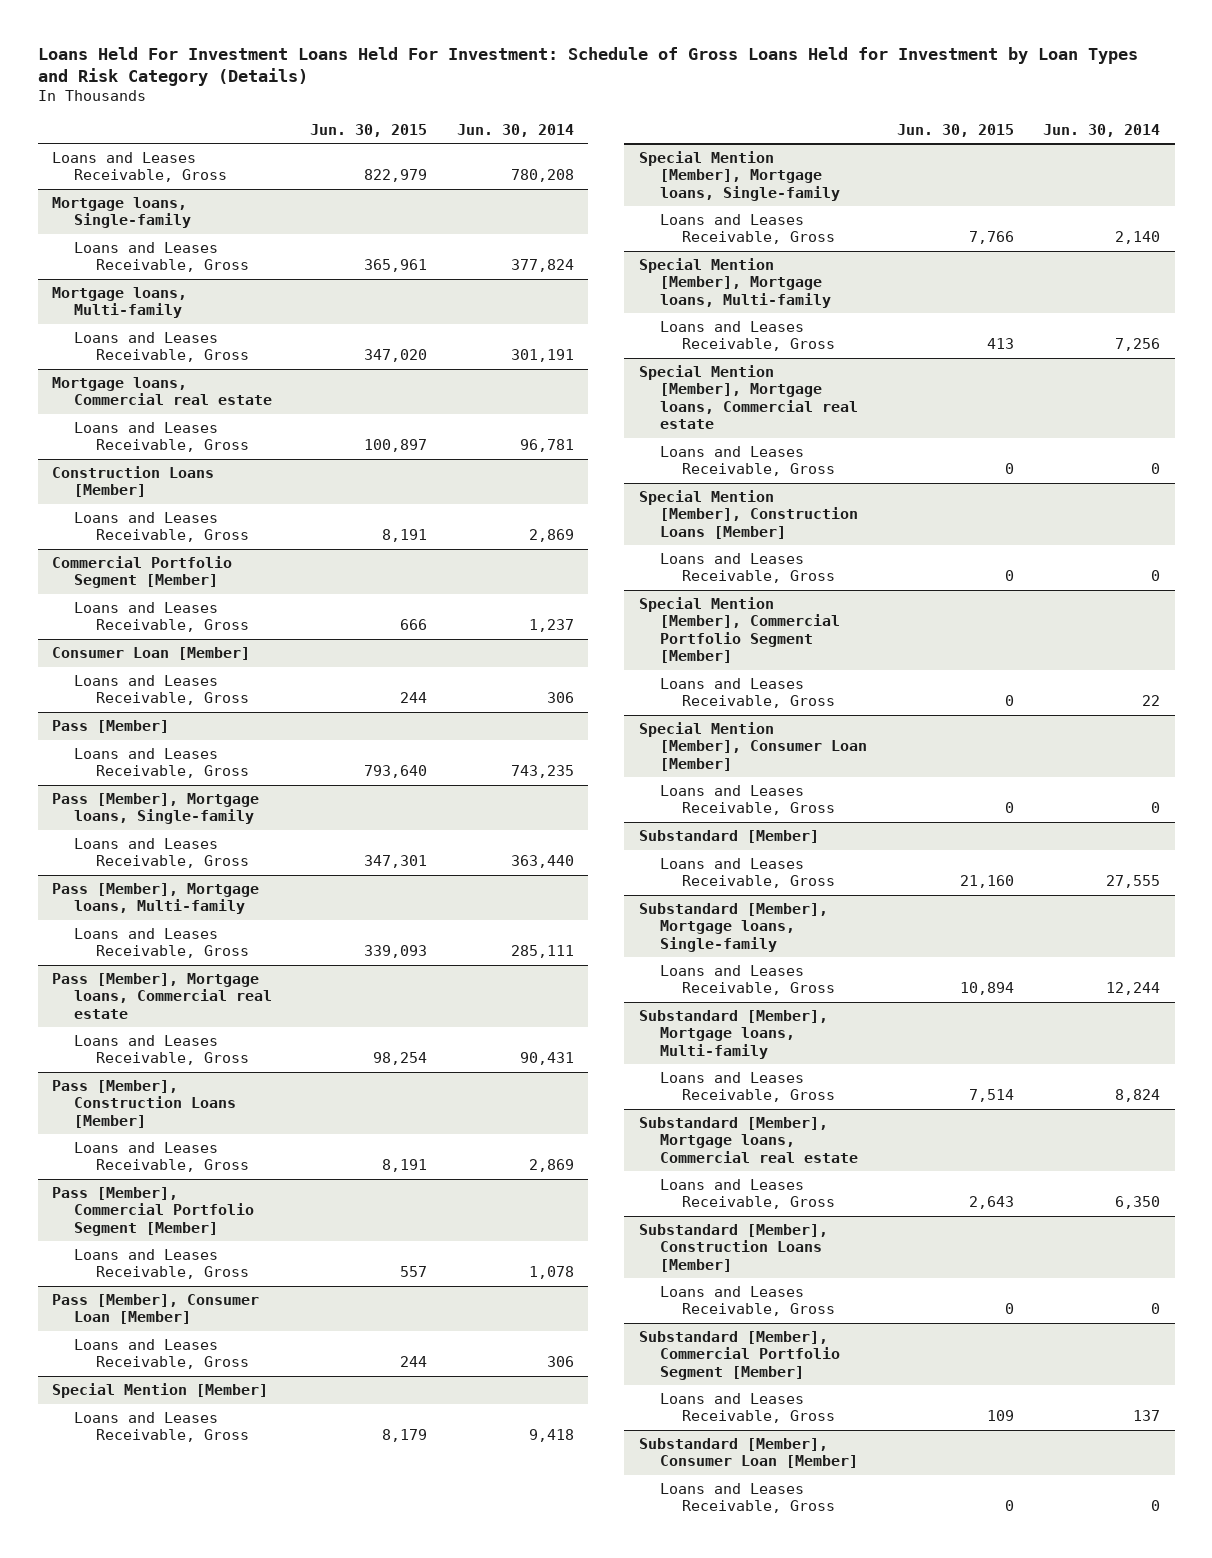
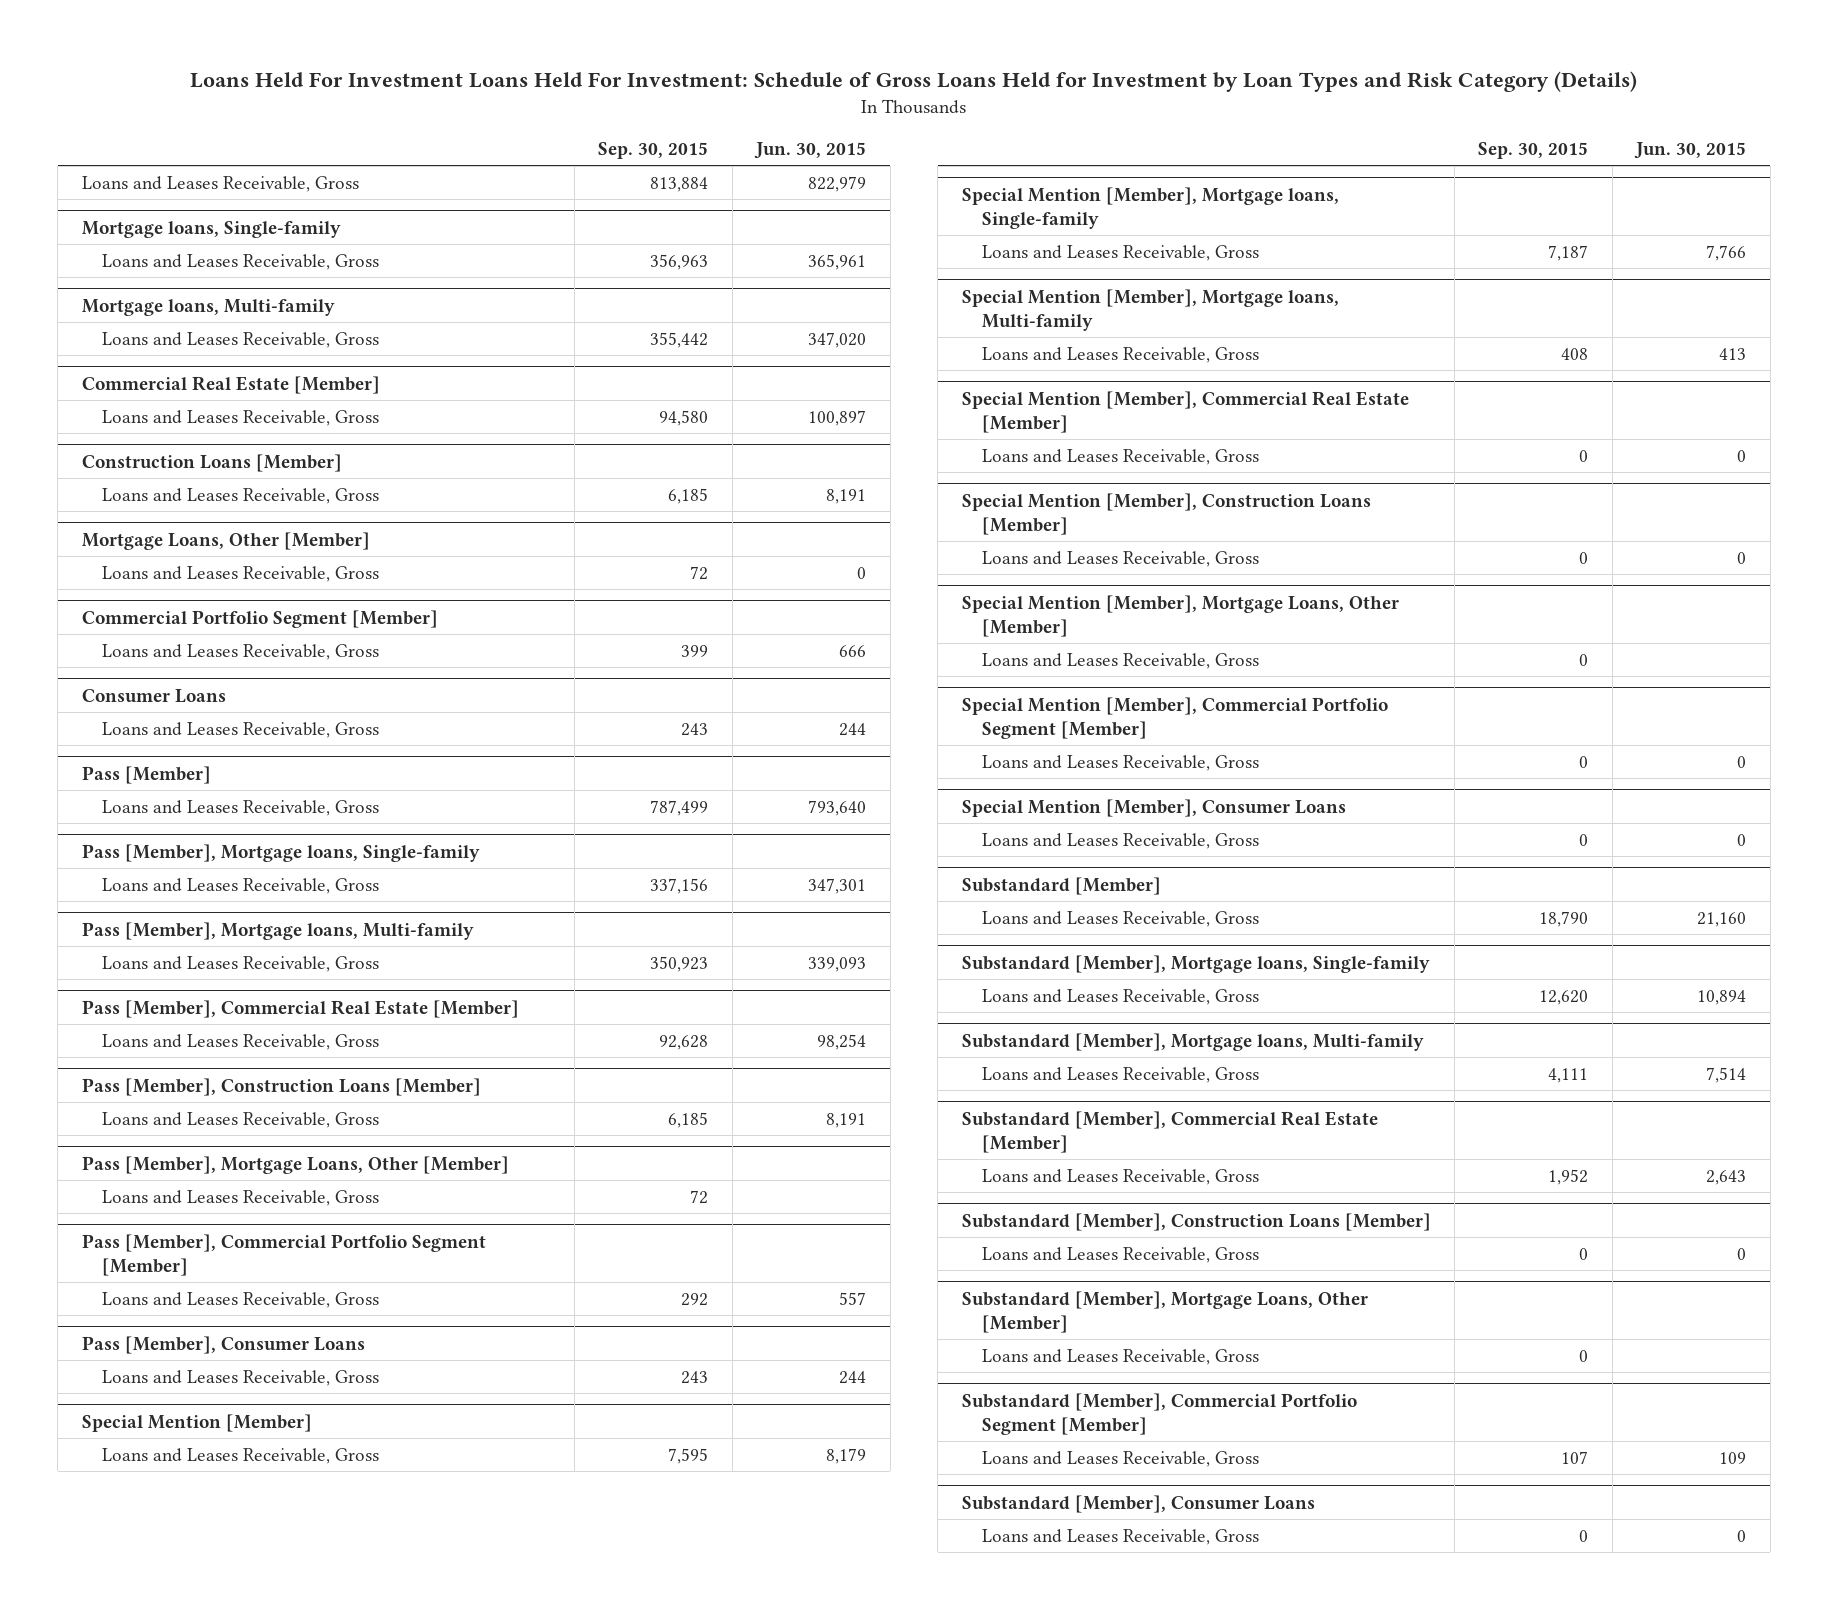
- | Jun. 30, 2015 | Jun. 30, 2014
+ | Sep. 30, 2015 | Jun. 30, 2015
- Mortgage loans, Commercial real estate
+ Commercial Real Estate [Member]
+ Mortgage Loans, Other [Member]
+ Loans and Leases Receivable, Gross | 72 | 0
- Consumer Loan [Member]
+ Consumer Loans
- Pass [Member], Mortgage loans, Commercial real estate
+ Pass [Member], Commercial Real Estate [Member]
+ Pass [Member], Mortgage Loans, Other [Member]
+ Loans and Leases Receivable, Gross | 72 |
- Pass [Member], Consumer Loan [Member]
+ Pass [Member], Consumer Loans
- Special Mention [Member], Mortgage loans, Commercial real estate
+ Special Mention [Member], Commercial Real Estate [Member]
+ Special Mention [Member], Mortgage Loans, Other [Member]
+ Loans and Leases Receivable, Gross | 0 |
- Special Mention [Member], Consumer Loan [Member]
+ Special Mention [Member], Consumer Loans
- Substandard [Member], Mortgage loans, Commercial real estate
+ Substandard [Member], Commercial Real Estate [Member]
+ Substandard [Member], Mortgage Loans, Other [Member]
+ Loans and Leases Receivable, Gross | 0 |
- Substandard [Member], Consumer Loan [Member]
+ Substandard [Member], Consumer Loans

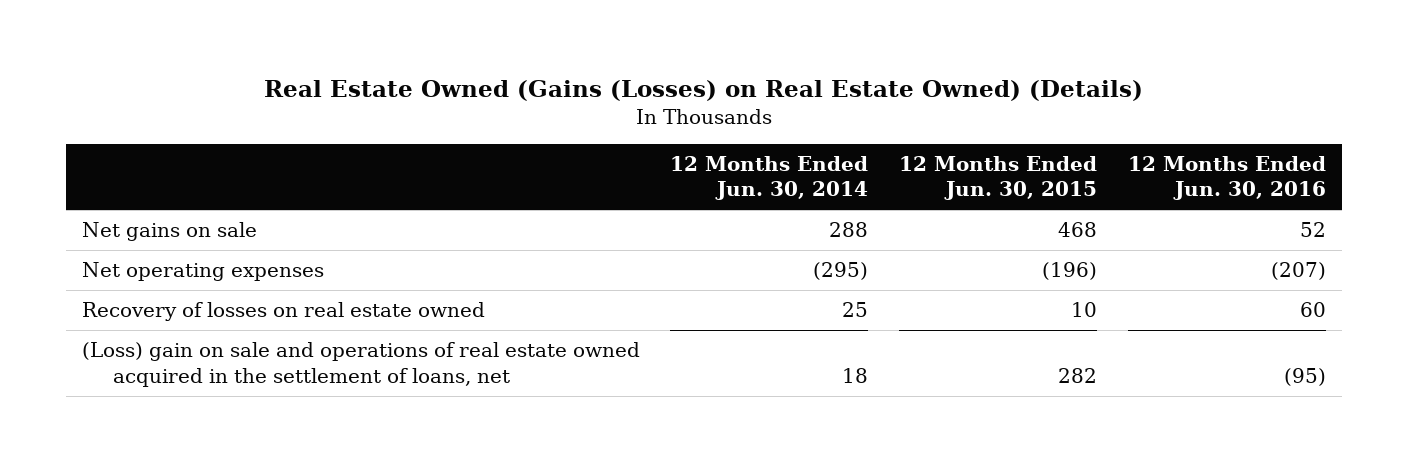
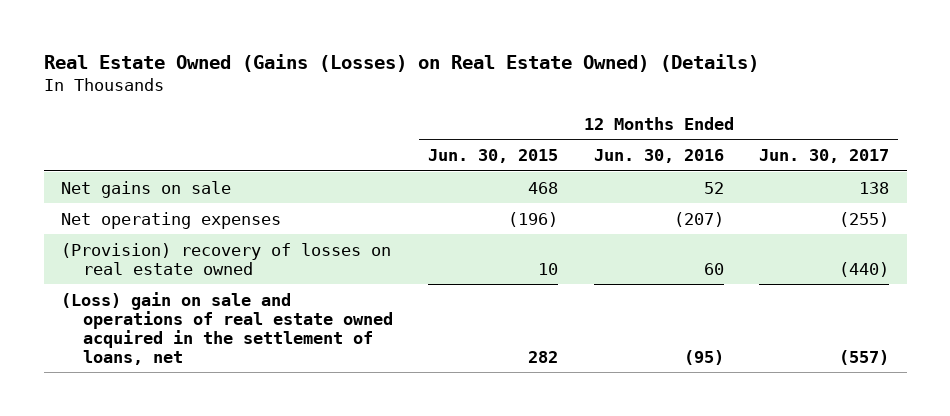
- | 12 Months Ended Jun. 30, 2014 | 12 Months Ended Jun. 30, 2015 | 12 Months Ended Jun. 30, 2016
+ | 12 Months Ended Jun. 30, 2015 | 12 Months Ended Jun. 30, 2016 | 12 Months Ended Jun. 30, 2017
- Recovery of losses on real estate owned | 25 | 10 | 60
+ (Provision) recovery of losses on real estate owned | 10 | 60 | (440)

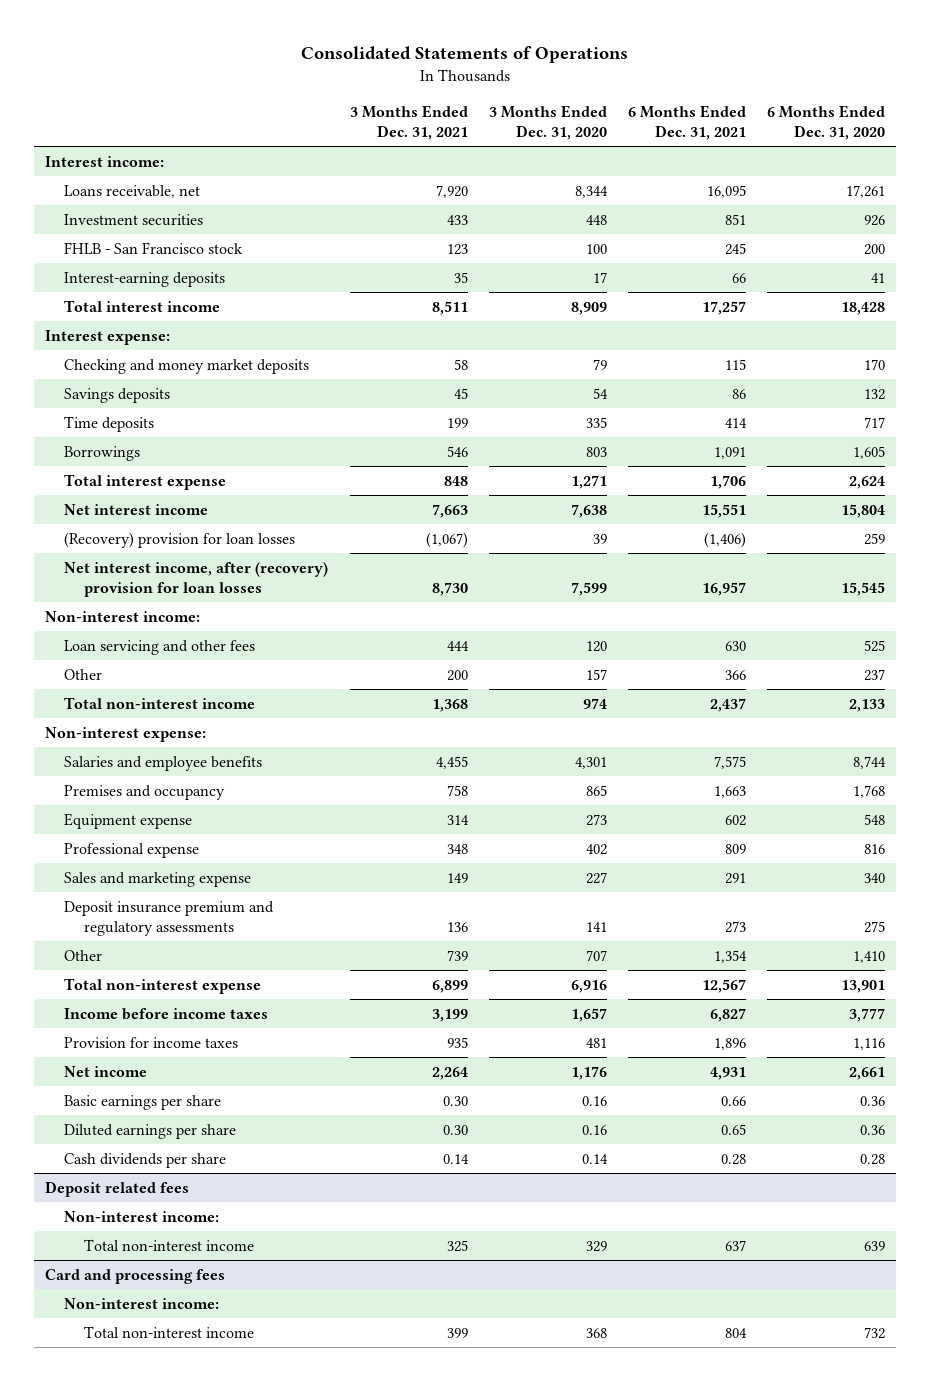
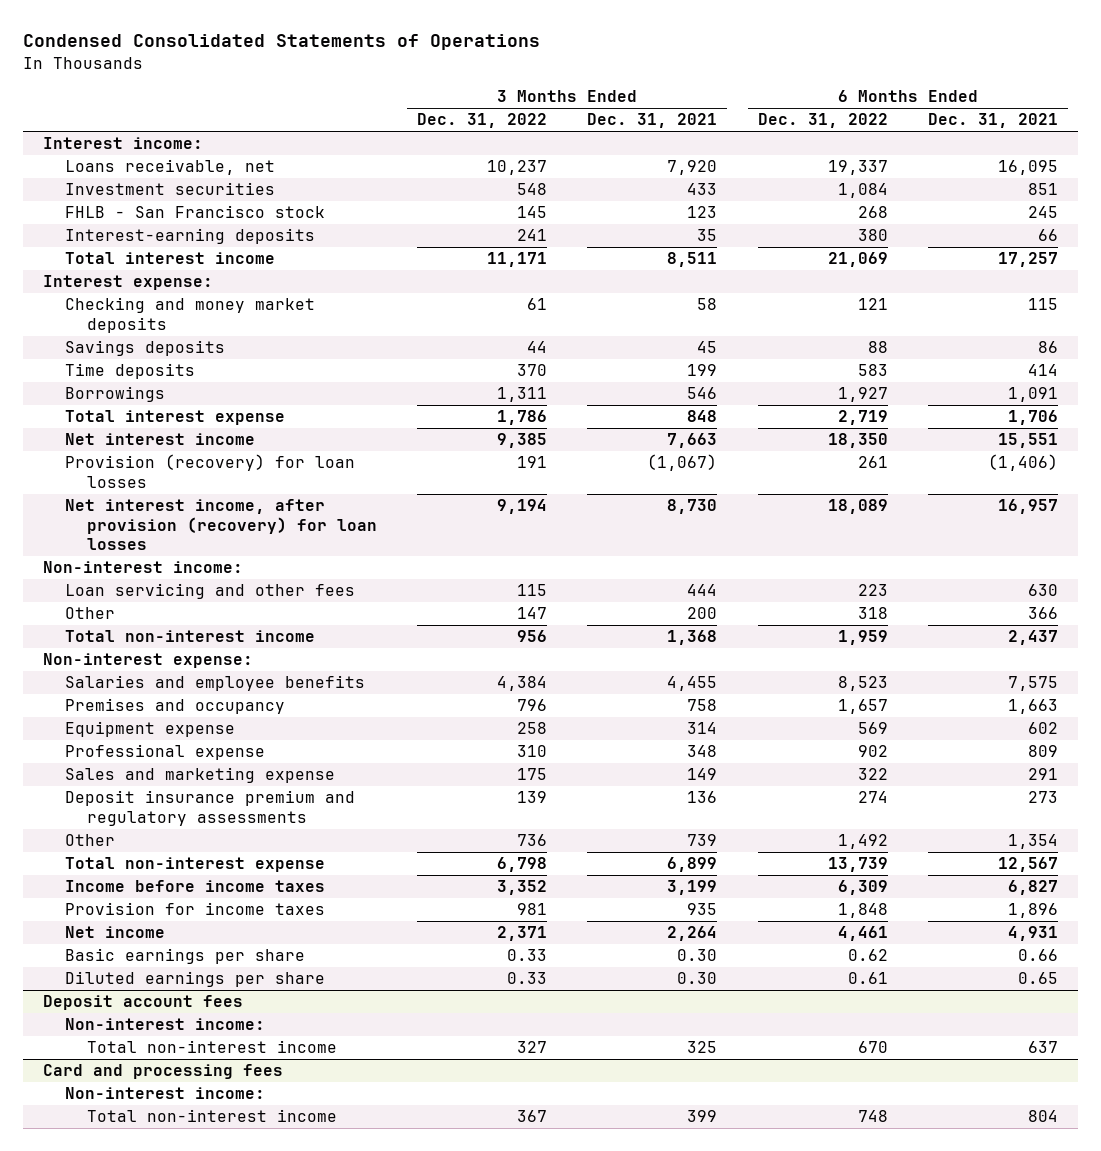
- Consolidated Statements of Operations
+ Condensed Consolidated Statements of Operations
- | 3 Months Ended Dec. 31, 2021 | 3 Months Ended Dec. 31, 2020 | 6 Months Ended Dec. 31, 2021 | 6 Months Ended Dec. 31, 2020
+ | 3 Months Ended Dec. 31, 2022 | 3 Months Ended Dec. 31, 2021 | 6 Months Ended Dec. 31, 2022 | 6 Months Ended Dec. 31, 2021
- (Recovery) provision for loan losses | (1,067) | 39 | (1,406) | 259
- Net interest income, after (recovery) provision for loan losses | 8,730 | 7,599 | 16,957 | 15,545
+ Provision (recovery) for loan losses | 191 | (1,067) | 261 | (1,406)
+ Net interest income, after provision (recovery) for loan losses | 9,194 | 8,730 | 18,089 | 16,957
- Cash dividends per share | 0.14 | 0.14 | 0.28 | 0.28
- Deposit related fees
+ Deposit account fees

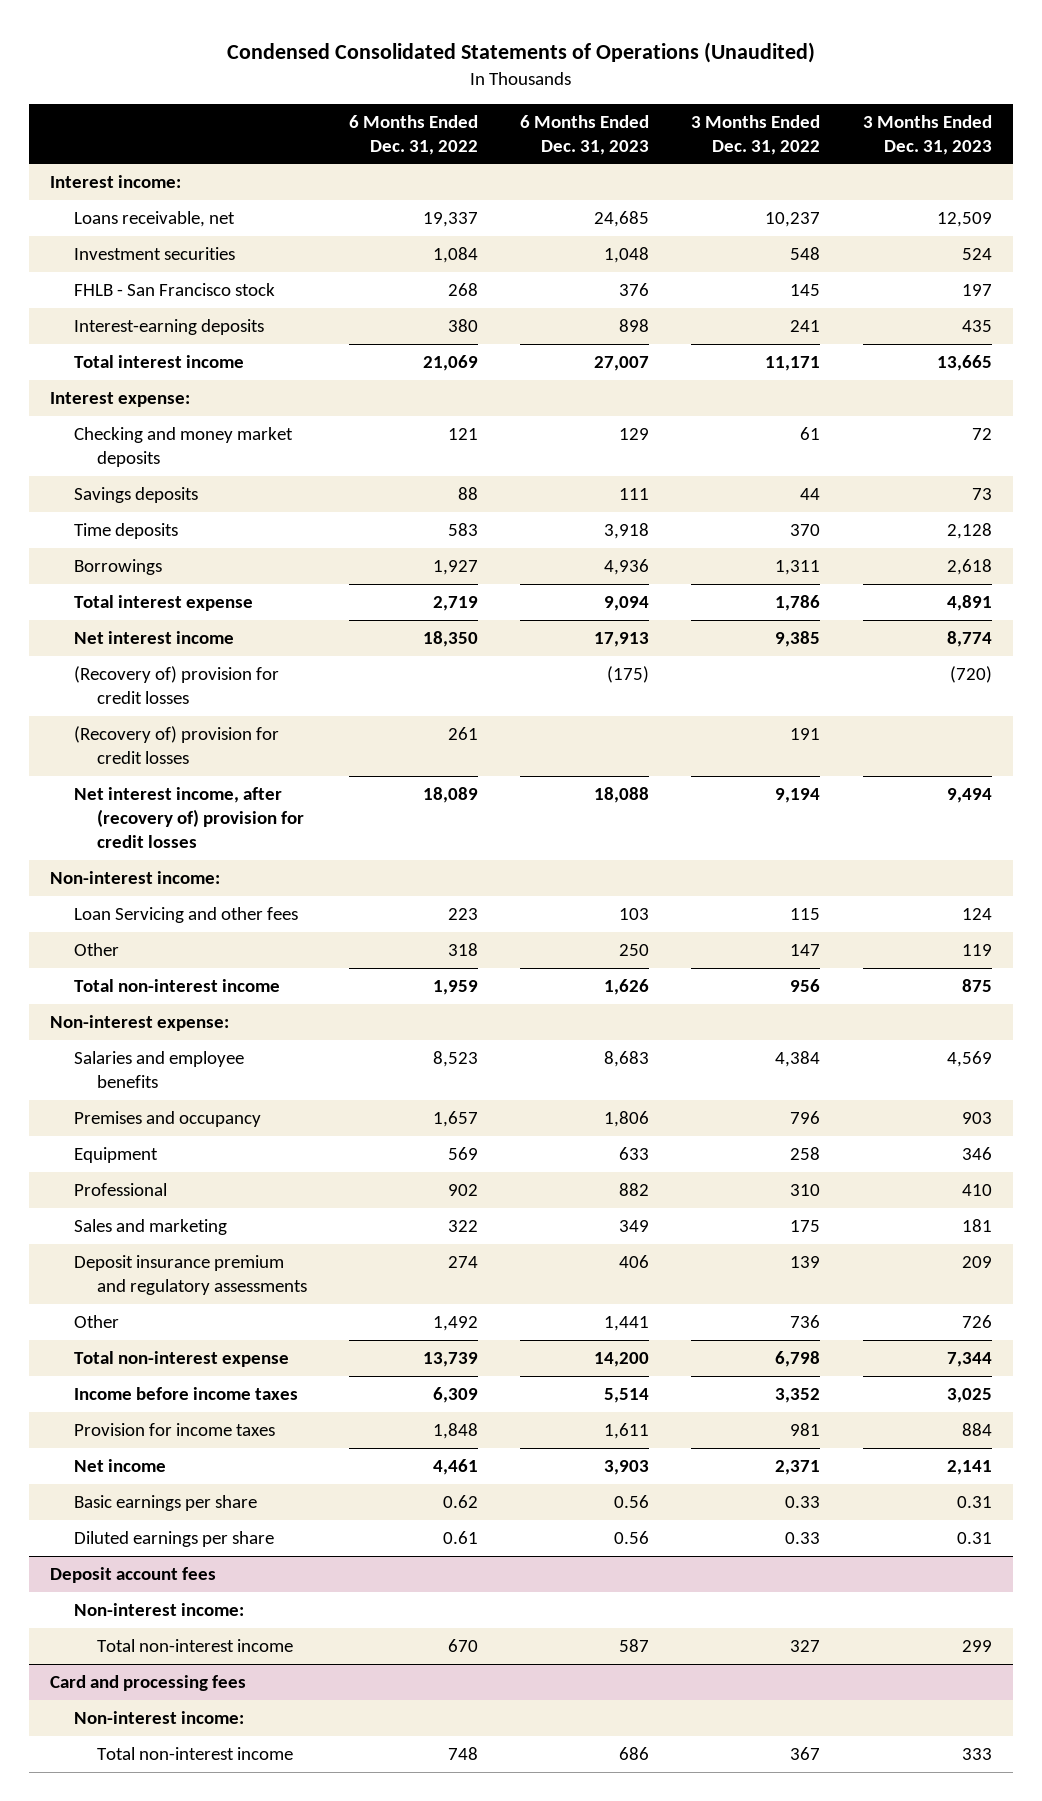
- Condensed Consolidated Statements of Operations
+ Condensed Consolidated Statements of Operations (Unaudited)
- | 3 Months Ended Dec. 31, 2022 | 3 Months Ended Dec. 31, 2021 | 6 Months Ended Dec. 31, 2022 | 6 Months Ended Dec. 31, 2021
+ | 6 Months Ended Dec. 31, 2022 | 6 Months Ended Dec. 31, 2023 | 3 Months Ended Dec. 31, 2022 | 3 Months Ended Dec. 31, 2023
- Provision (recovery) for loan losses | 191 | (1,067) | 261 | (1,406)
- Net interest income, after provision (recovery) for loan losses | 9,194 | 8,730 | 18,089 | 16,957
+ (Recovery of) provision for credit losses | | (175) | | (720)
+ (Recovery of) provision for credit losses | 261 | | 191 |
+ Net interest income, after (recovery of) provision for credit losses | 18,089 | 18,088 | 9,194 | 9,494
- Loan servicing and other fees | 115 | 444 | 223 | 630
+ Loan Servicing and other fees | 223 | 103 | 115 | 124
- Equipment expense | 258 | 314 | 569 | 602
- Professional expense | 310 | 348 | 902 | 809
- Sales and marketing expense | 175 | 149 | 322 | 291
+ Equipment | 569 | 633 | 258 | 346
+ Professional | 902 | 882 | 310 | 410
+ Sales and marketing | 322 | 349 | 175 | 181

